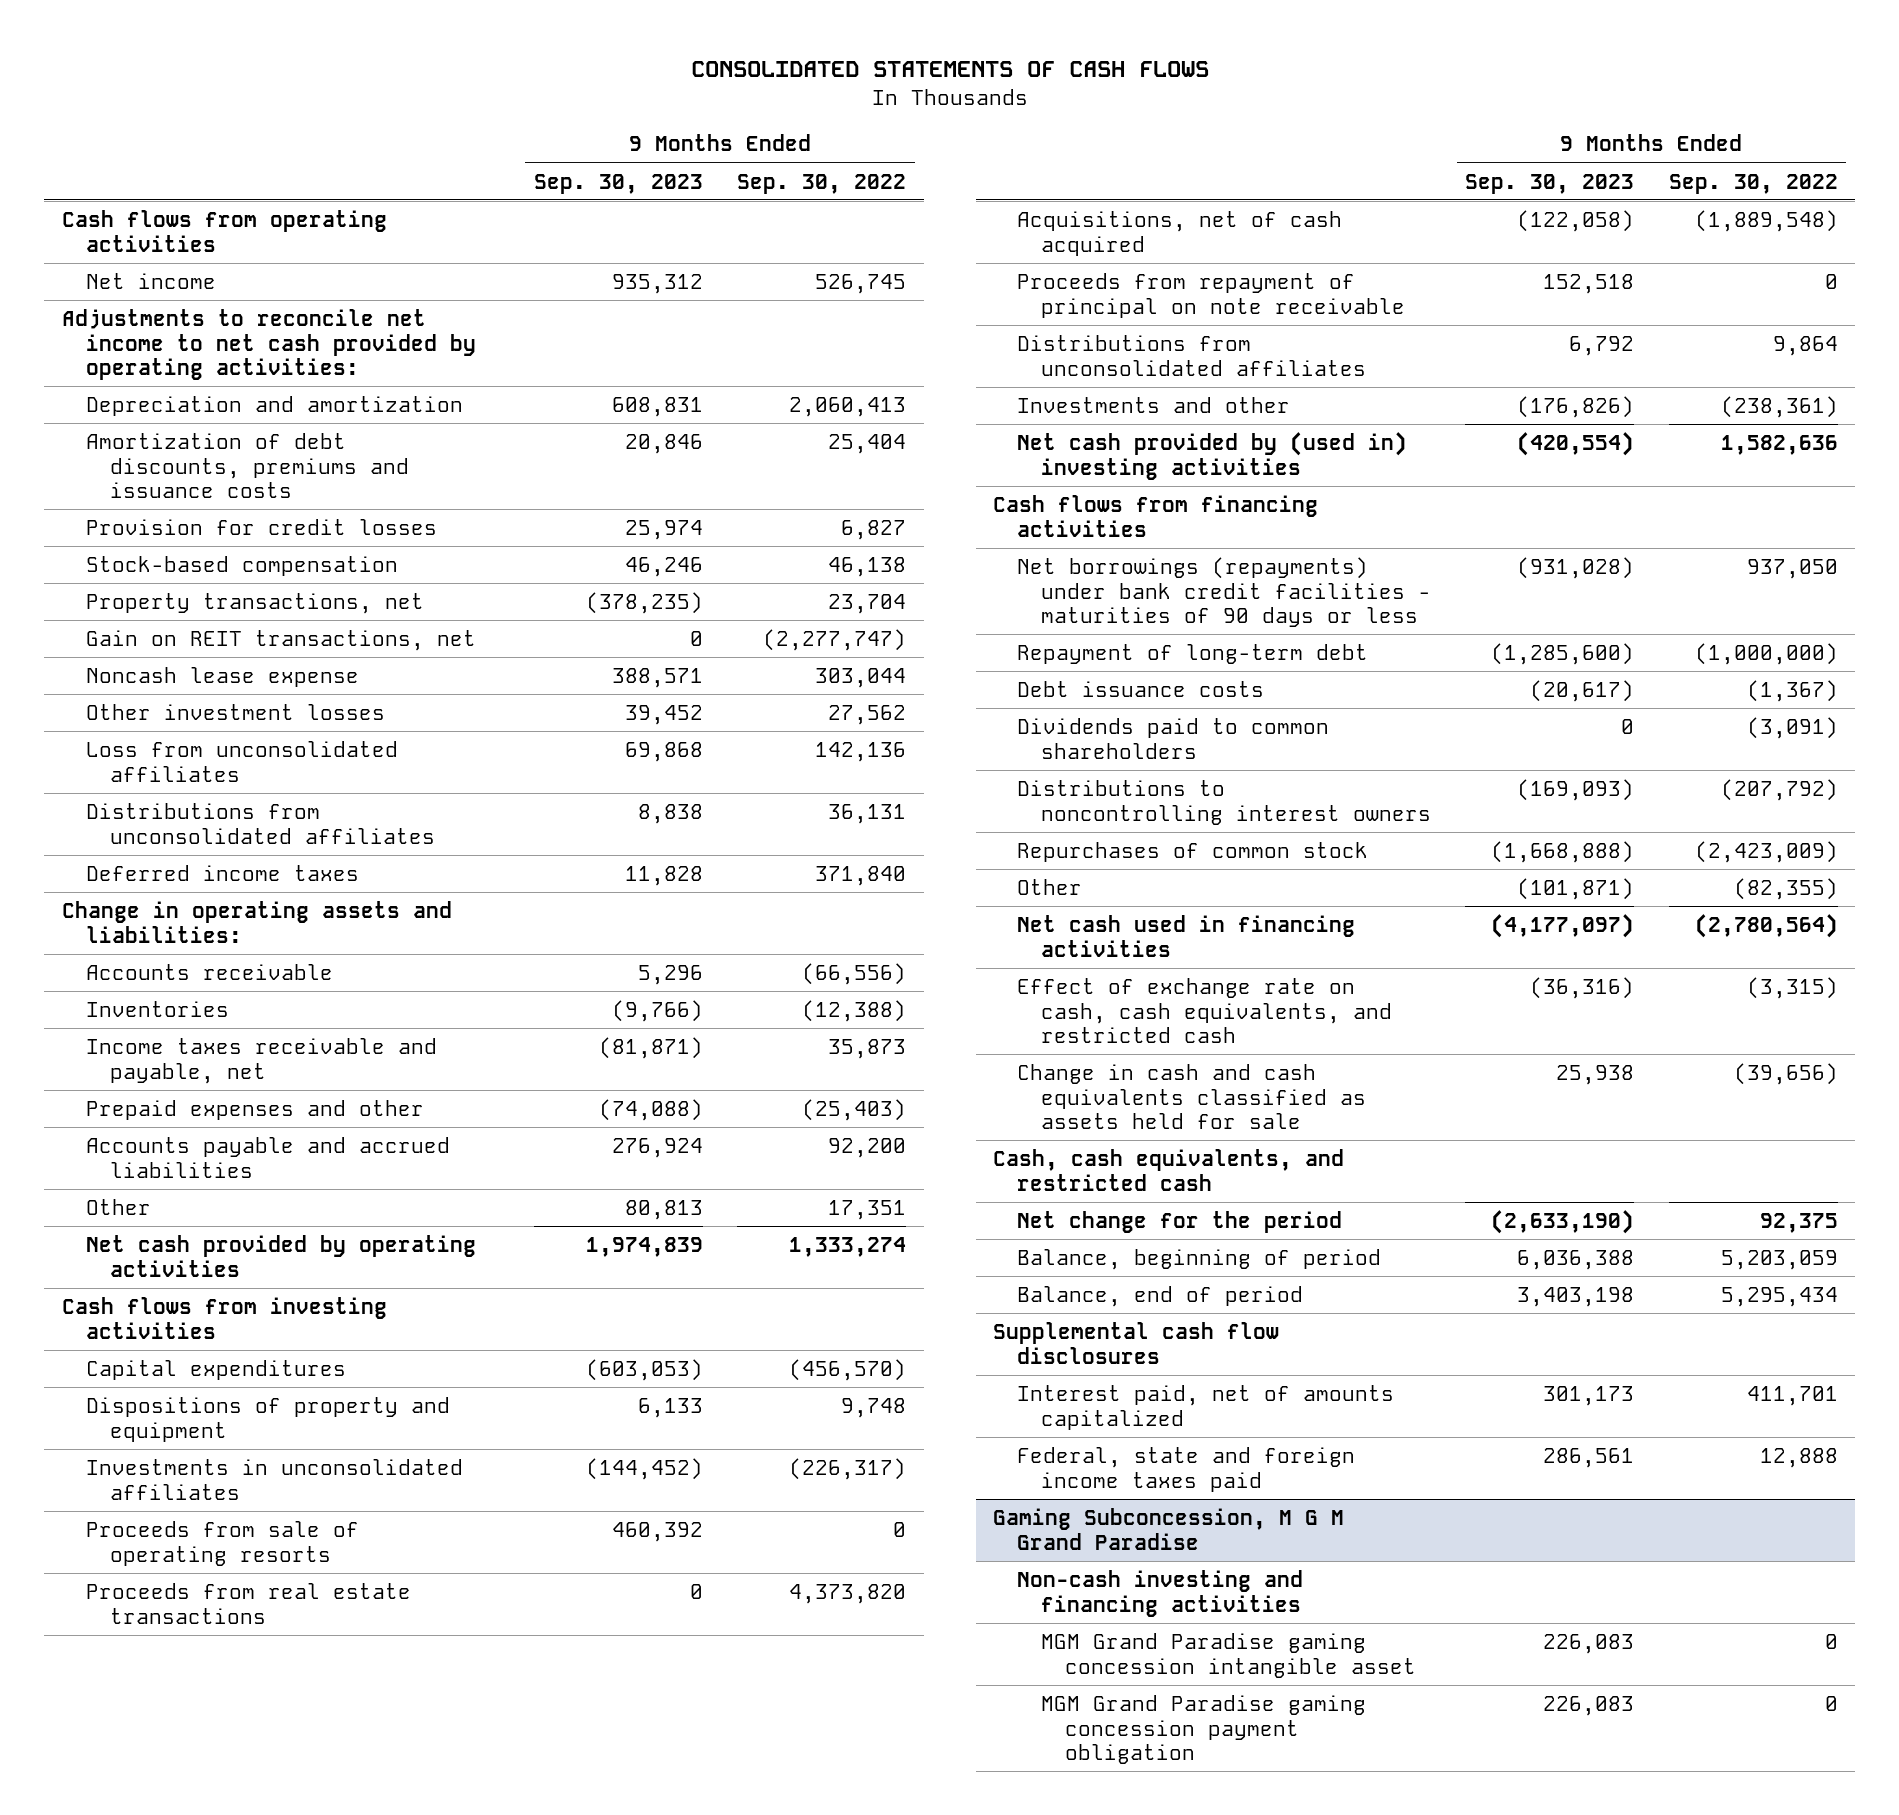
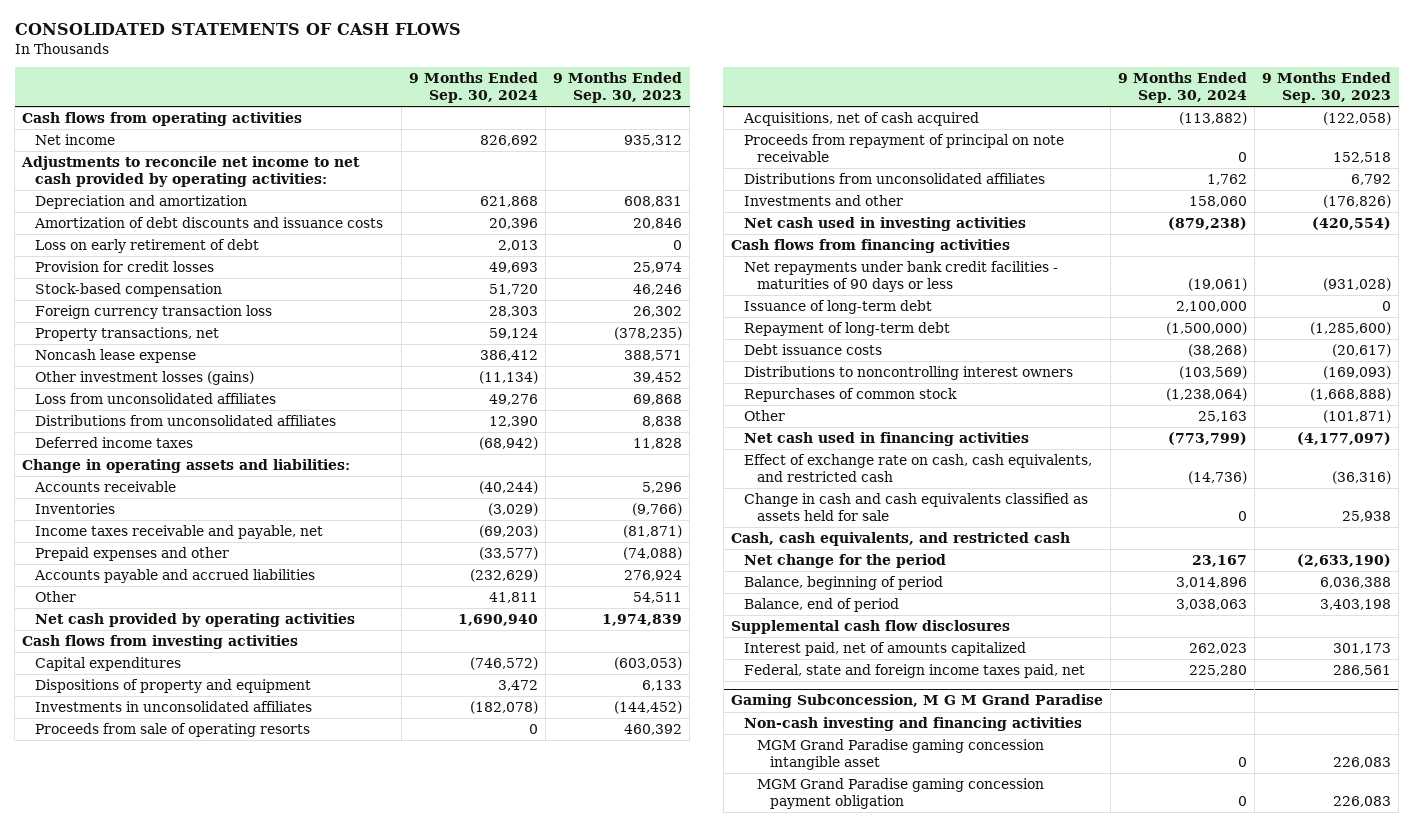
- | 9 Months Ended Sep. 30, 2023 | 9 Months Ended Sep. 30, 2022
+ | 9 Months Ended Sep. 30, 2024 | 9 Months Ended Sep. 30, 2023
- Amortization of debt discounts, premiums and issuance costs | 20,846 | 25,404
+ Amortization of debt discounts and issuance costs | 20,396 | 20,846
+ Loss on early retirement of debt | 2,013 | 0
+ Foreign currency transaction loss | 28,303 | 26,302
- Gain on REIT transactions, net | 0 | (2,277,747)
- Other investment losses | 39,452 | 27,562
+ Other investment losses (gains) | (11,134) | 39,452
- Other | 80,813 | 17,351
+ Other | 41,811 | 54,511
- Proceeds from real estate transactions | 0 | 4,373,820
- Net cash provided by (used in) investing activities | (420,554) | 1,582,636
+ Net cash used in investing activities | (879,238) | (420,554)
- Net borrowings (repayments) under bank credit facilities - maturities of 90 days or less | (931,028) | 937,050
+ Net repayments under bank credit facilities - maturities of 90 days or less | (19,061) | (931,028)
+ Issuance of long-term debt | 2,100,000 | 0
- Dividends paid to common shareholders | 0 | (3,091)
- Federal, state and foreign income taxes paid | 286,561 | 12,888
+ Federal, state and foreign income taxes paid, net | 225,280 | 286,561

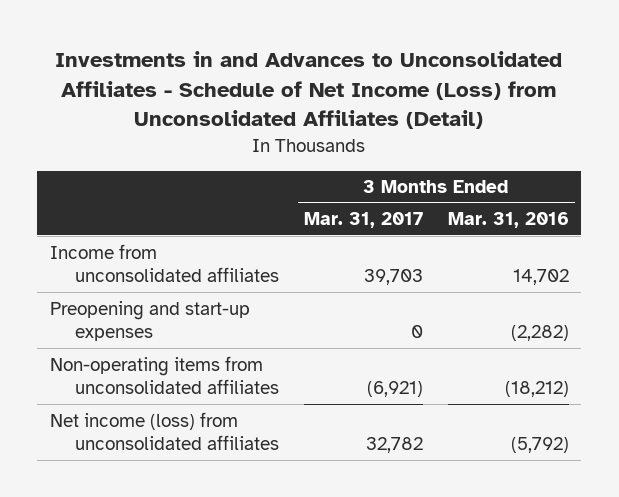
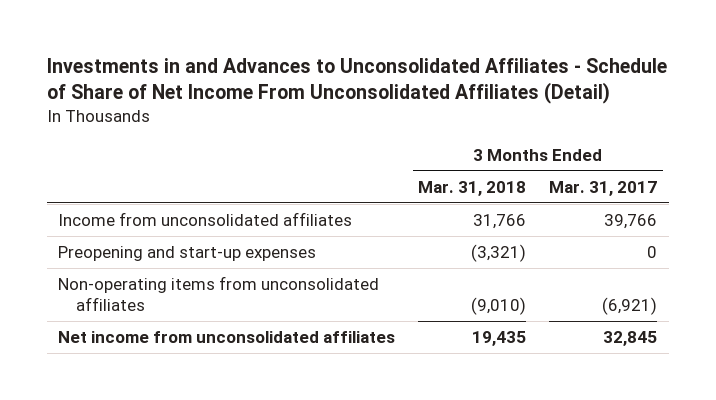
- Investments in and Advances to Unconsolidated Affiliates - Schedule of Net Income (Loss) from Unconsolidated Affiliates (Detail)
+ Investments in and Advances to Unconsolidated Affiliates - Schedule of Share of Net Income From Unconsolidated Affiliates (Detail)
- | 3 Months Ended Mar. 31, 2017 | 3 Months Ended Mar. 31, 2016
+ | 3 Months Ended Mar. 31, 2018 | 3 Months Ended Mar. 31, 2017
- Income from unconsolidated affiliates | 39,703 | 14,702
+ Income from unconsolidated affiliates | 31,766 | 39,766
- Net income (loss) from unconsolidated affiliates | 32,782 | (5,792)
+ Net income from unconsolidated affiliates | 19,435 | 32,845

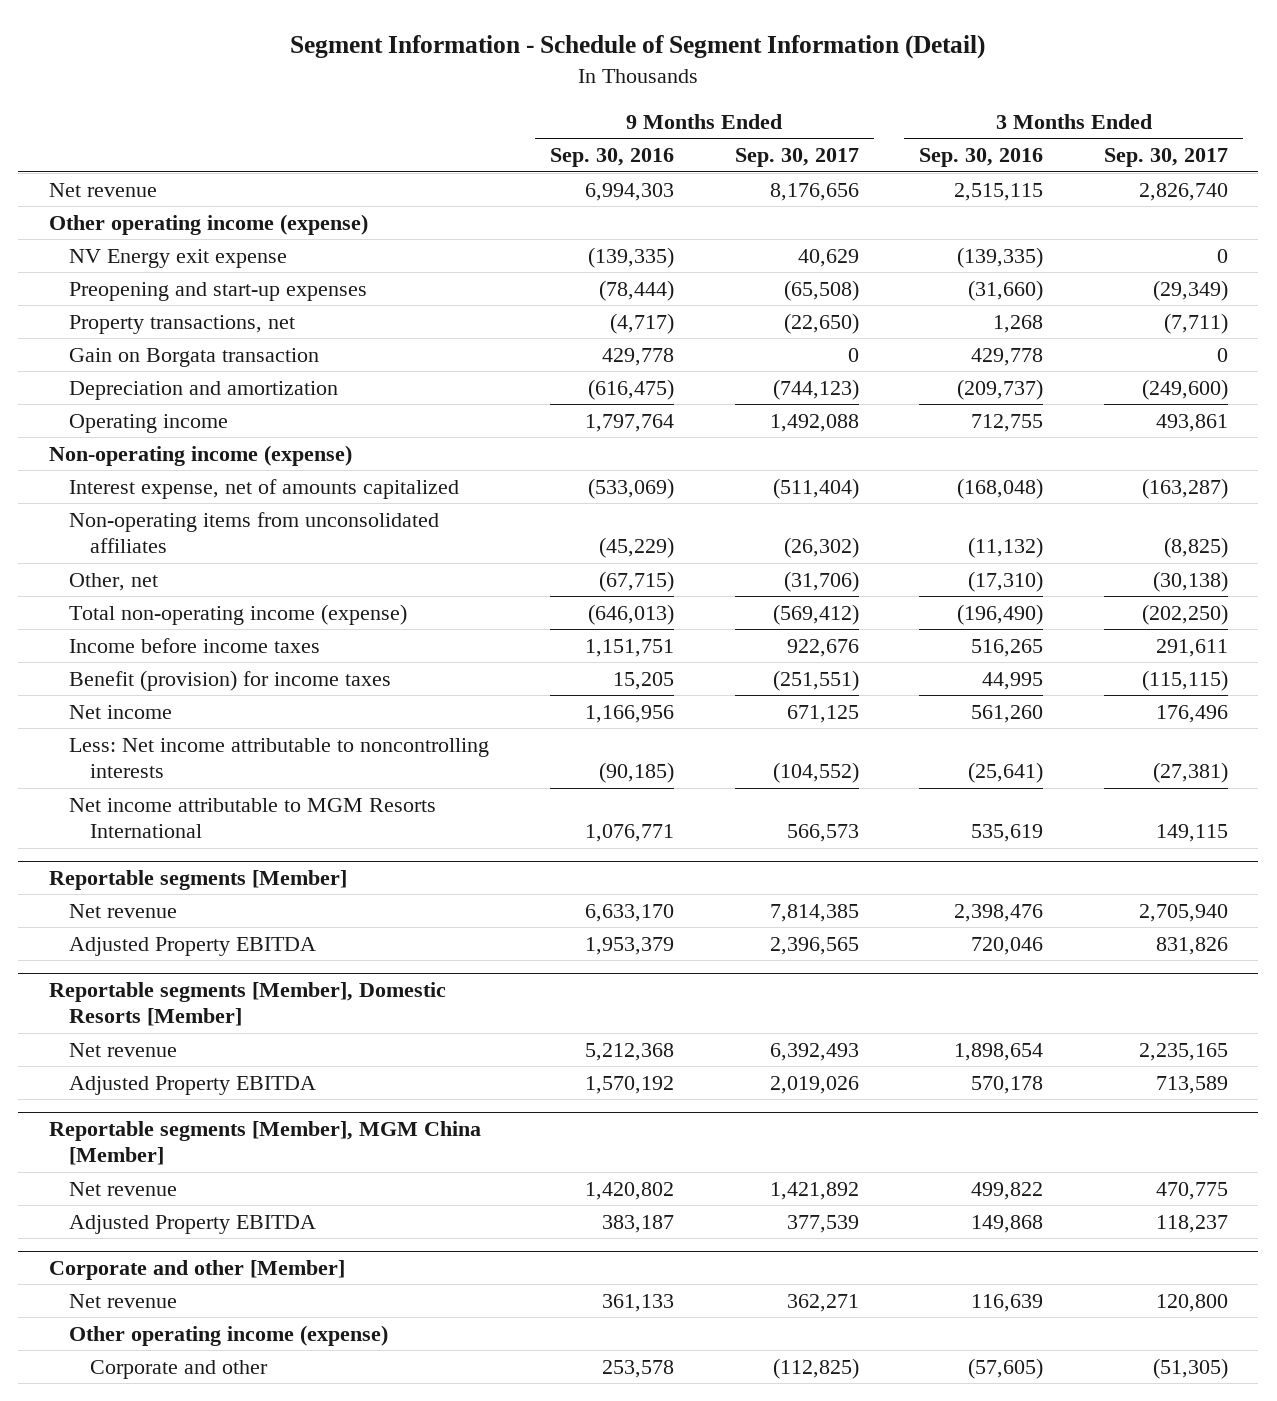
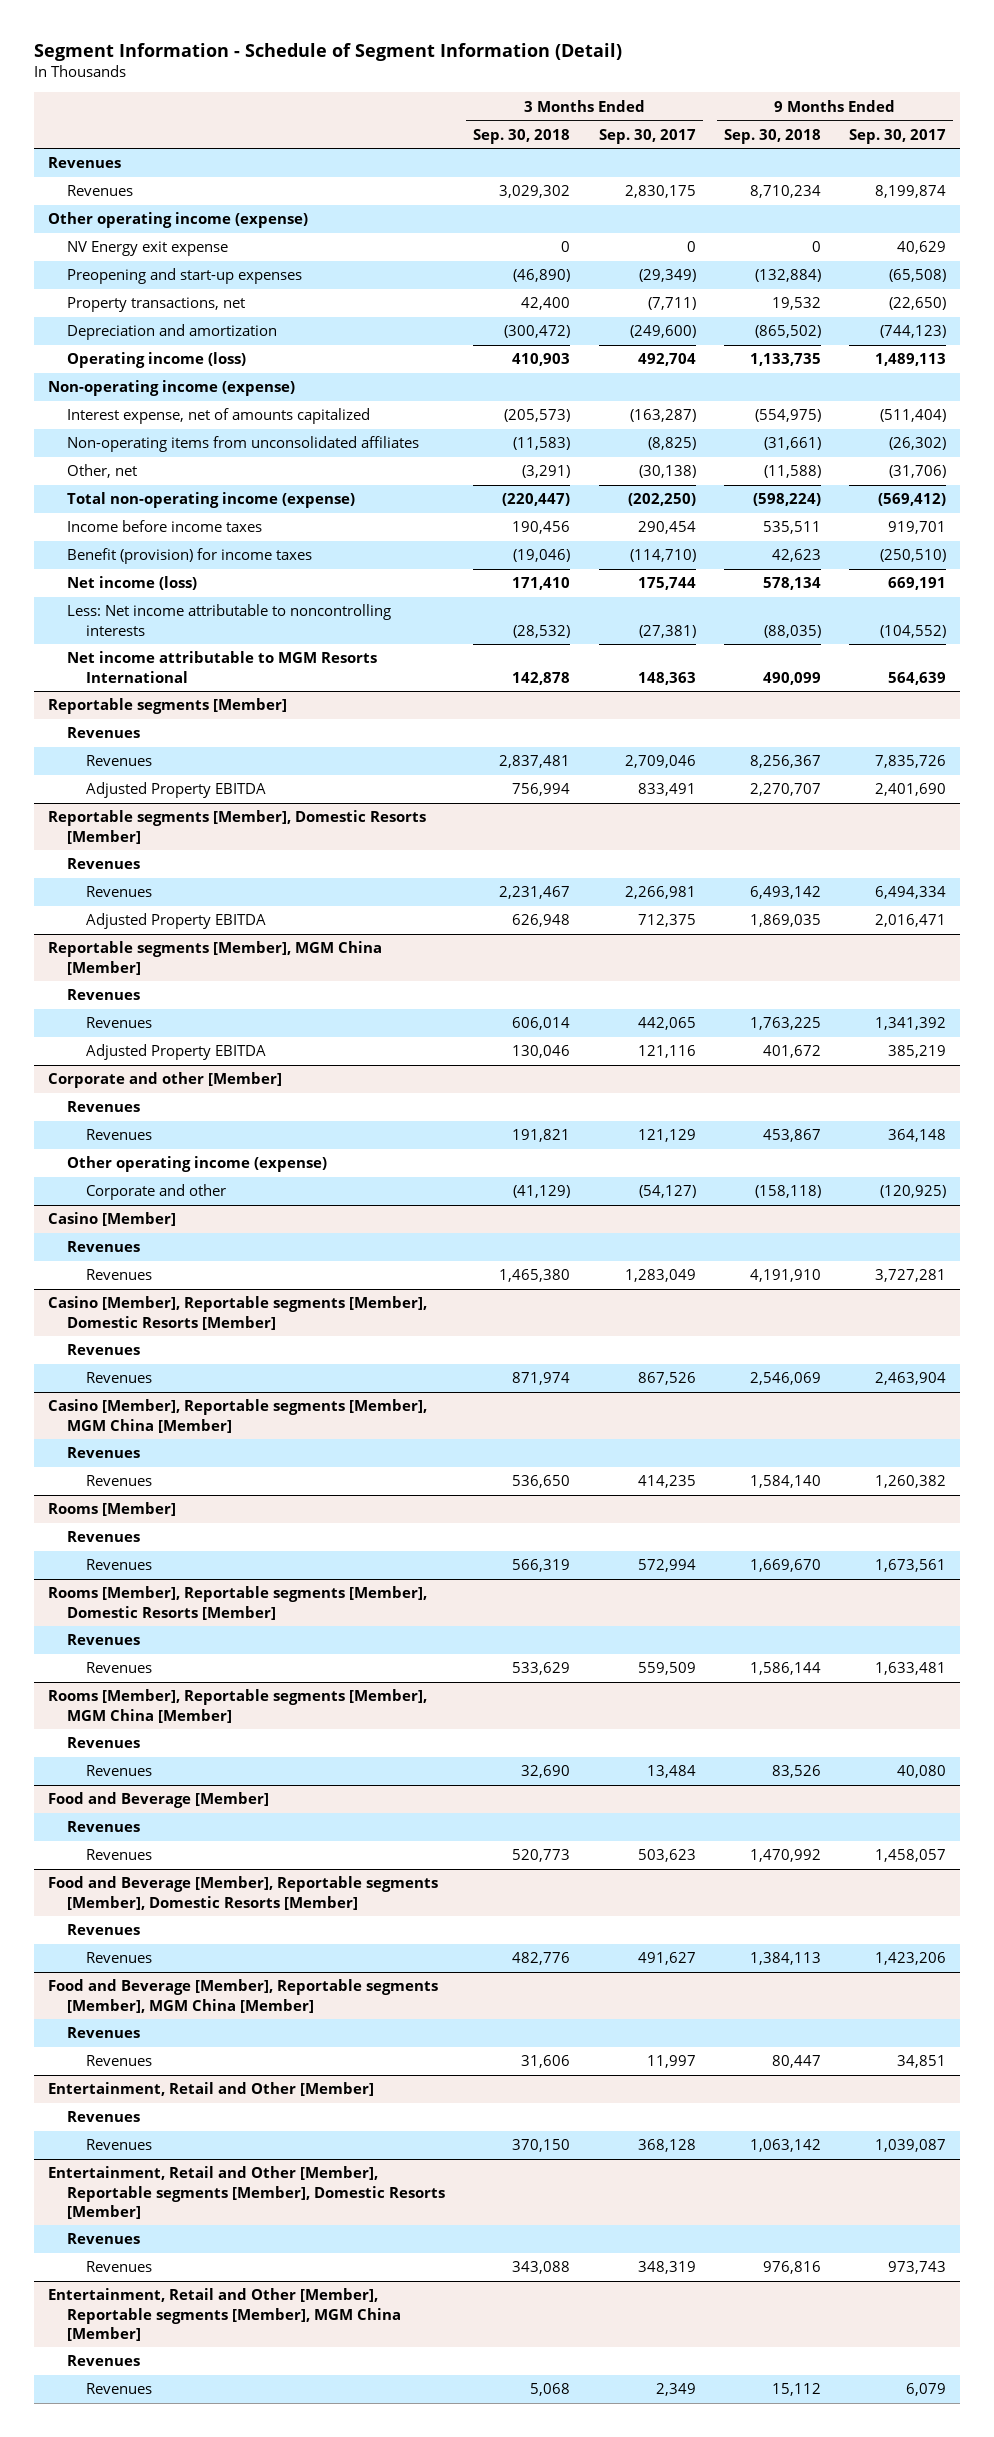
- | 9 Months Ended Sep. 30, 2016 | 9 Months Ended Sep. 30, 2017 | 3 Months Ended Sep. 30, 2016 | 3 Months Ended Sep. 30, 2017
+ | 3 Months Ended Sep. 30, 2018 | 3 Months Ended Sep. 30, 2017 | 9 Months Ended Sep. 30, 2018 | 9 Months Ended Sep. 30, 2017
- Net revenue | 6,994,303 | 8,176,656 | 2,515,115 | 2,826,740
+ Revenues
+ Revenues | 3,029,302 | 2,830,175 | 8,710,234 | 8,199,874
- Gain on Borgata transaction | 429,778 | 0 | 429,778 | 0
- Operating income | 1,797,764 | 1,492,088 | 712,755 | 493,861
+ Operating income (loss) | 410,903 | 492,704 | 1,133,735 | 1,489,113
- Income before income taxes | 1,151,751 | 922,676 | 516,265 | 291,611
- Benefit (provision) for income taxes | 15,205 | (251,551) | 44,995 | (115,115)
- Net income | 1,166,956 | 671,125 | 561,260 | 176,496
+ Income before income taxes | 190,456 | 290,454 | 535,511 | 919,701
+ Benefit (provision) for income taxes | (19,046) | (114,710) | 42,623 | (250,510)
+ Net income (loss) | 171,410 | 175,744 | 578,134 | 669,191
- Net income attributable to MGM Resorts International | 1,076,771 | 566,573 | 535,619 | 149,115
+ Net income attributable to MGM Resorts International | 142,878 | 148,363 | 490,099 | 564,639
@ Reportable segments [Member]
- Net revenue | 6,633,170 | 7,814,385 | 2,398,476 | 2,705,940
- Adjusted Property EBITDA | 1,953,379 | 2,396,565 | 720,046 | 831,826
+ Revenues
+ Revenues | 2,837,481 | 2,709,046 | 8,256,367 | 7,835,726
+ Adjusted Property EBITDA | 756,994 | 833,491 | 2,270,707 | 2,401,690
@ Reportable segments [Member], Domestic Resorts [Member]
- Net revenue | 5,212,368 | 6,392,493 | 1,898,654 | 2,235,165
- Adjusted Property EBITDA | 1,570,192 | 2,019,026 | 570,178 | 713,589
+ Revenues
+ Revenues | 2,231,467 | 2,266,981 | 6,493,142 | 6,494,334
+ Adjusted Property EBITDA | 626,948 | 712,375 | 1,869,035 | 2,016,471
@ Reportable segments [Member], MGM China [Member]
- Net revenue | 1,420,802 | 1,421,892 | 499,822 | 470,775
- Adjusted Property EBITDA | 383,187 | 377,539 | 149,868 | 118,237
+ Revenues
+ Revenues | 606,014 | 442,065 | 1,763,225 | 1,341,392
+ Adjusted Property EBITDA | 130,046 | 121,116 | 401,672 | 385,219
@ Corporate and other [Member]
- Net revenue | 361,133 | 362,271 | 116,639 | 120,800
+ Revenues
+ Revenues | 191,821 | 121,129 | 453,867 | 364,148
- Corporate and other | 253,578 | (112,825) | (57,605) | (51,305)
+ Corporate and other | (41,129) | (54,127) | (158,118) | (120,925)
+ Casino [Member]
+ Revenues
+ Revenues | 1,465,380 | 1,283,049 | 4,191,910 | 3,727,281
+ Casino [Member], Reportable segments [Member], Domestic Resorts [Member]
+ Revenues
+ Revenues | 871,974 | 867,526 | 2,546,069 | 2,463,904
+ Casino [Member], Reportable segments [Member], MGM China [Member]
+ Revenues
+ Revenues | 536,650 | 414,235 | 1,584,140 | 1,260,382
+ Rooms [Member]
+ Revenues
+ Revenues | 566,319 | 572,994 | 1,669,670 | 1,673,561
+ Rooms [Member], Reportable segments [Member], Domestic Resorts [Member]
+ Revenues
+ Revenues | 533,629 | 559,509 | 1,586,144 | 1,633,481
+ Rooms [Member], Reportable segments [Member], MGM China [Member]
+ Revenues
+ Revenues | 32,690 | 13,484 | 83,526 | 40,080
+ Food and Beverage [Member]
+ Revenues
+ Revenues | 520,773 | 503,623 | 1,470,992 | 1,458,057
+ Food and Beverage [Member], Reportable segments [Member], Domestic Resorts [Member]
+ Revenues
+ Revenues | 482,776 | 491,627 | 1,384,113 | 1,423,206
+ Food and Beverage [Member], Reportable segments [Member], MGM China [Member]
+ Revenues
+ Revenues | 31,606 | 11,997 | 80,447 | 34,851
+ Entertainment, Retail and Other [Member]
+ Revenues
+ Revenues | 370,150 | 368,128 | 1,063,142 | 1,039,087
+ Entertainment, Retail and Other [Member], Reportable segments [Member], Domestic Resorts [Member]
+ Revenues
+ Revenues | 343,088 | 348,319 | 976,816 | 973,743
+ Entertainment, Retail and Other [Member], Reportable segments [Member], MGM China [Member]
+ Revenues
+ Revenues | 5,068 | 2,349 | 15,112 | 6,079

